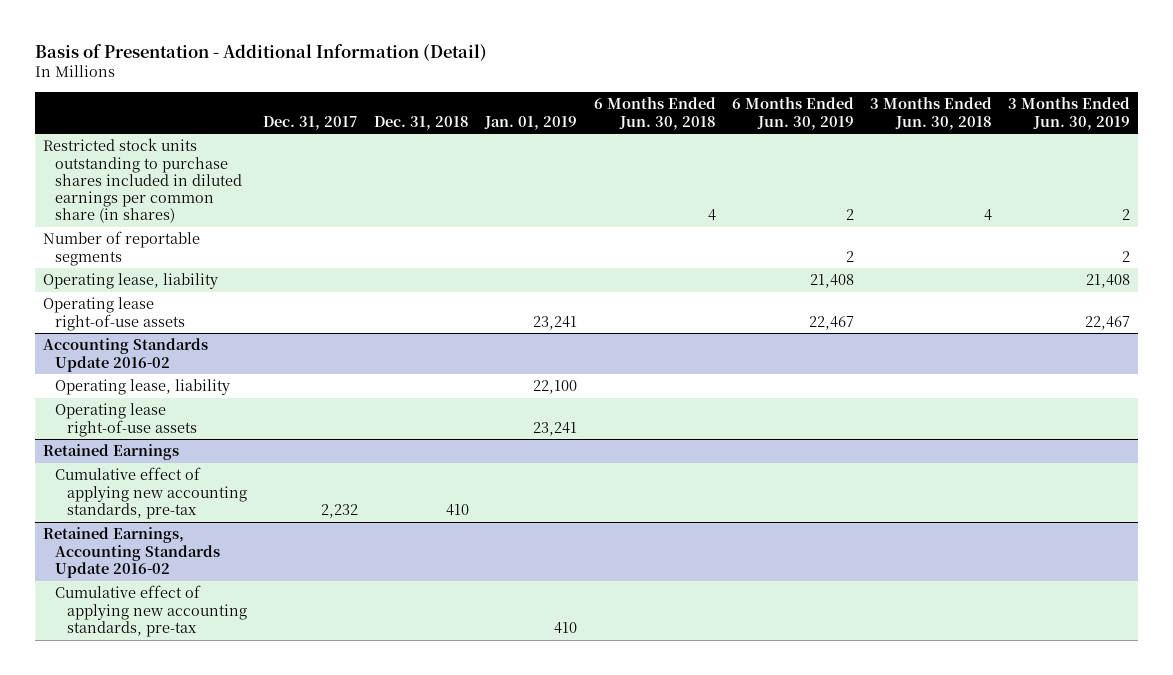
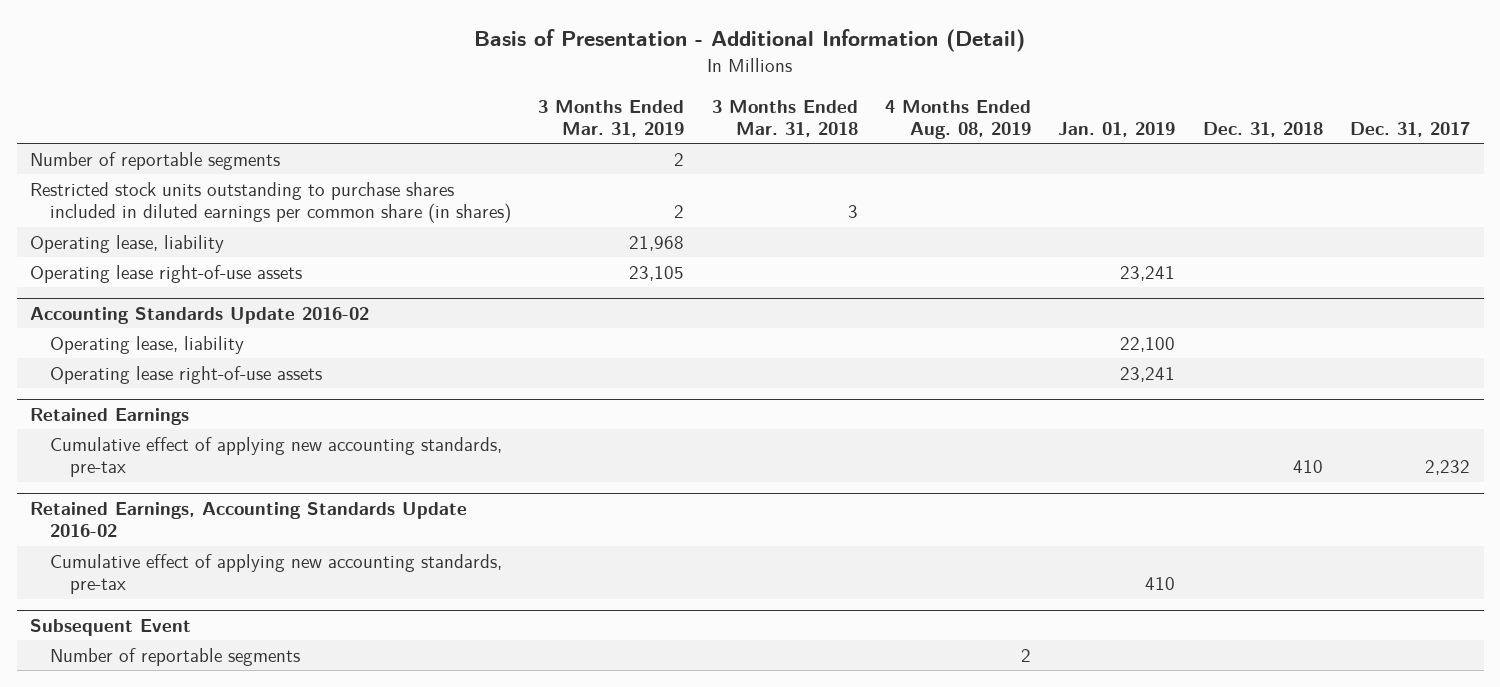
- | Dec. 31, 2017 | Dec. 31, 2018 | Jan. 01, 2019 | 6 Months Ended Jun. 30, 2018 | 6 Months Ended Jun. 30, 2019 | 3 Months Ended Jun. 30, 2018 | 3 Months Ended Jun. 30, 2019
+ | 3 Months Ended Mar. 31, 2019 | 3 Months Ended Mar. 31, 2018 | 4 Months Ended Aug. 08, 2019 | Jan. 01, 2019 | Dec. 31, 2018 | Dec. 31, 2017
moved down: Restricted stock units outstanding to purchase shares included in diluted earnings per common share (in shares) | 2 | 3 | | | |
+ Subsequent Event
+ Number of reportable segments | | | 2 | | |

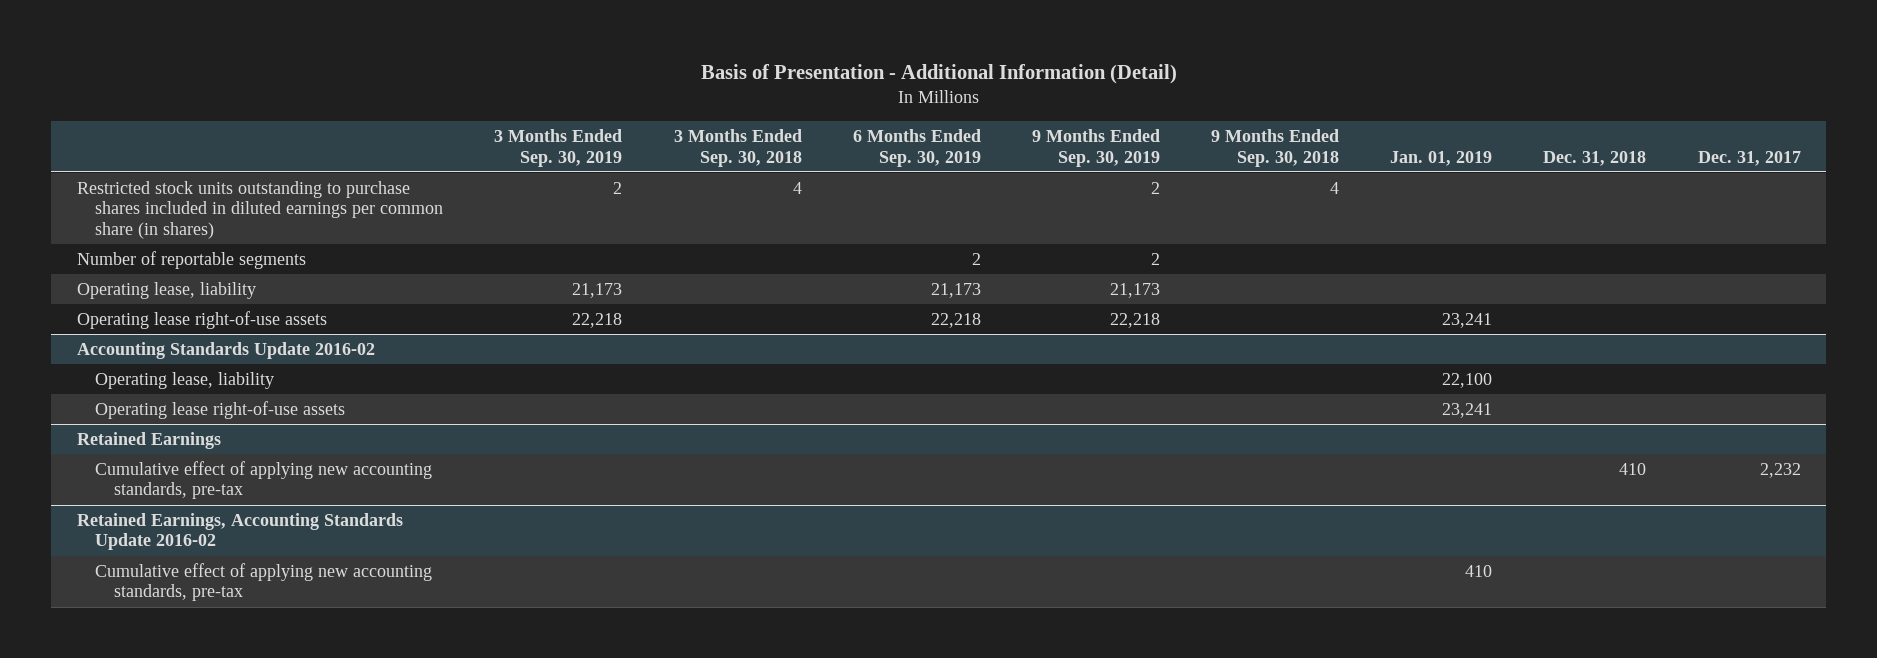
- | 3 Months Ended Mar. 31, 2019 | 3 Months Ended Mar. 31, 2018 | 4 Months Ended Aug. 08, 2019 | Jan. 01, 2019 | Dec. 31, 2018 | Dec. 31, 2017
+ | 3 Months Ended Sep. 30, 2019 | 3 Months Ended Sep. 30, 2018 | 6 Months Ended Sep. 30, 2019 | 9 Months Ended Sep. 30, 2019 | 9 Months Ended Sep. 30, 2018 | Jan. 01, 2019 | Dec. 31, 2018 | Dec. 31, 2017
moved down: Number of reportable segments | | | 2 | 2 | | | |
- Subsequent Event
- Number of reportable segments | | | 2 | | |

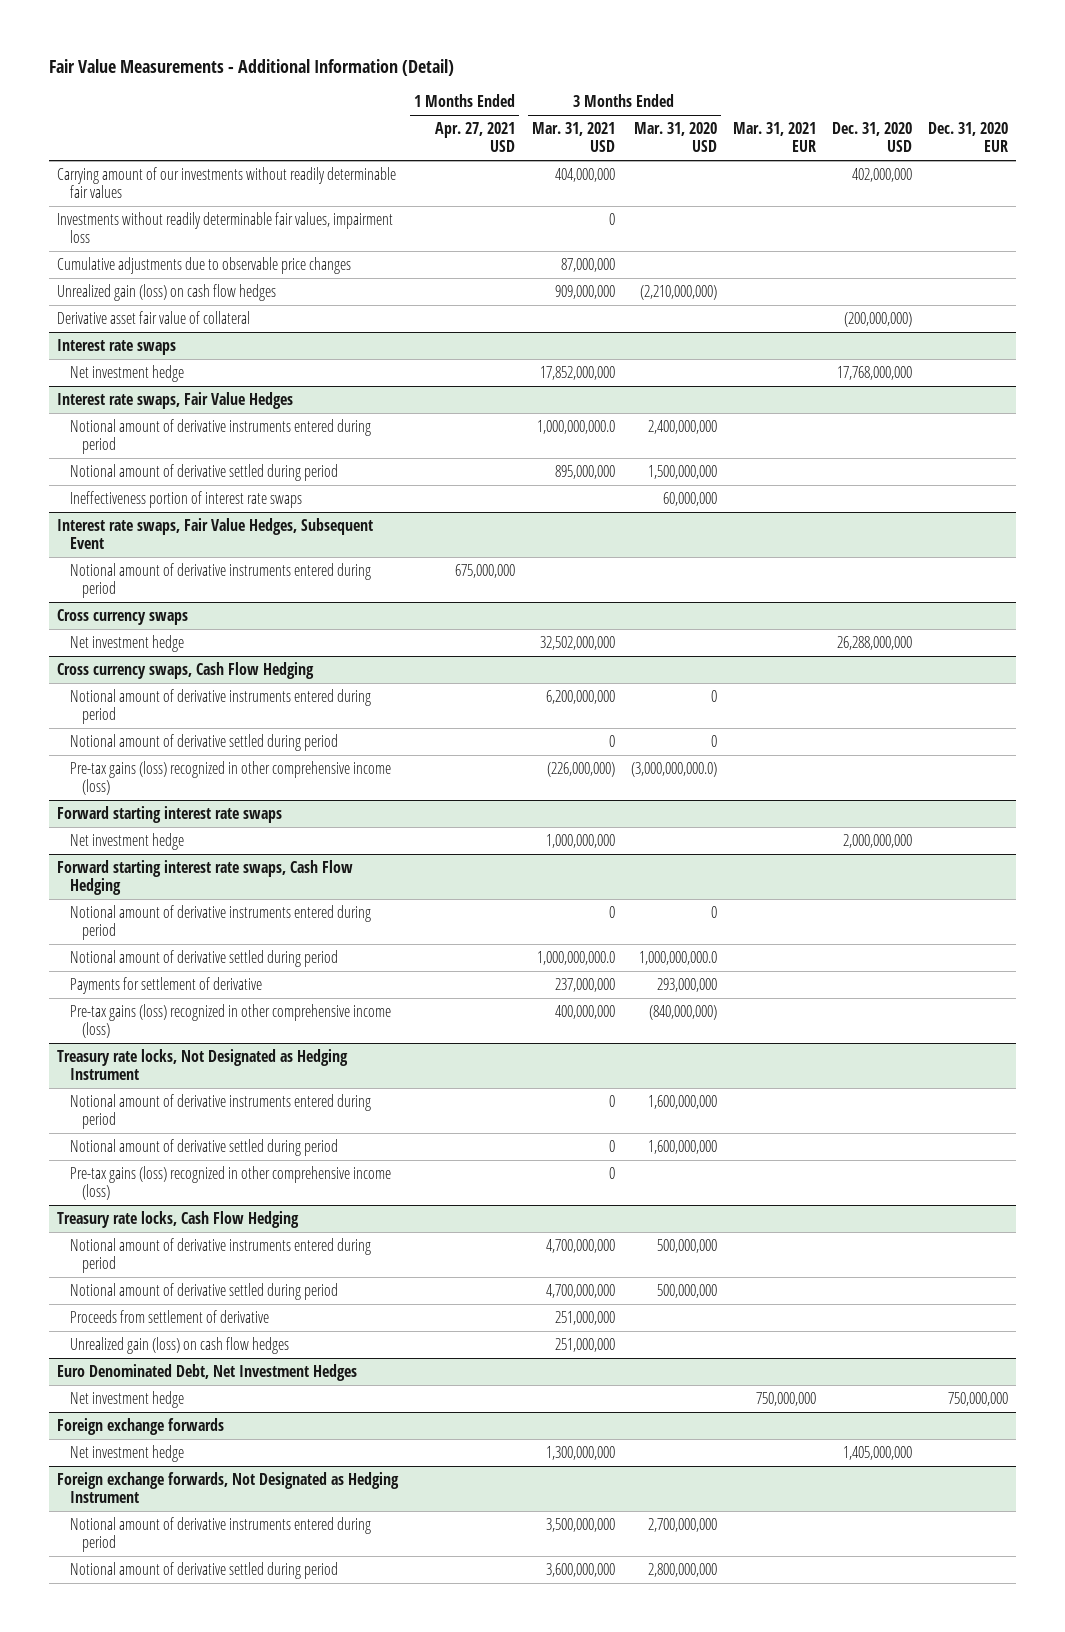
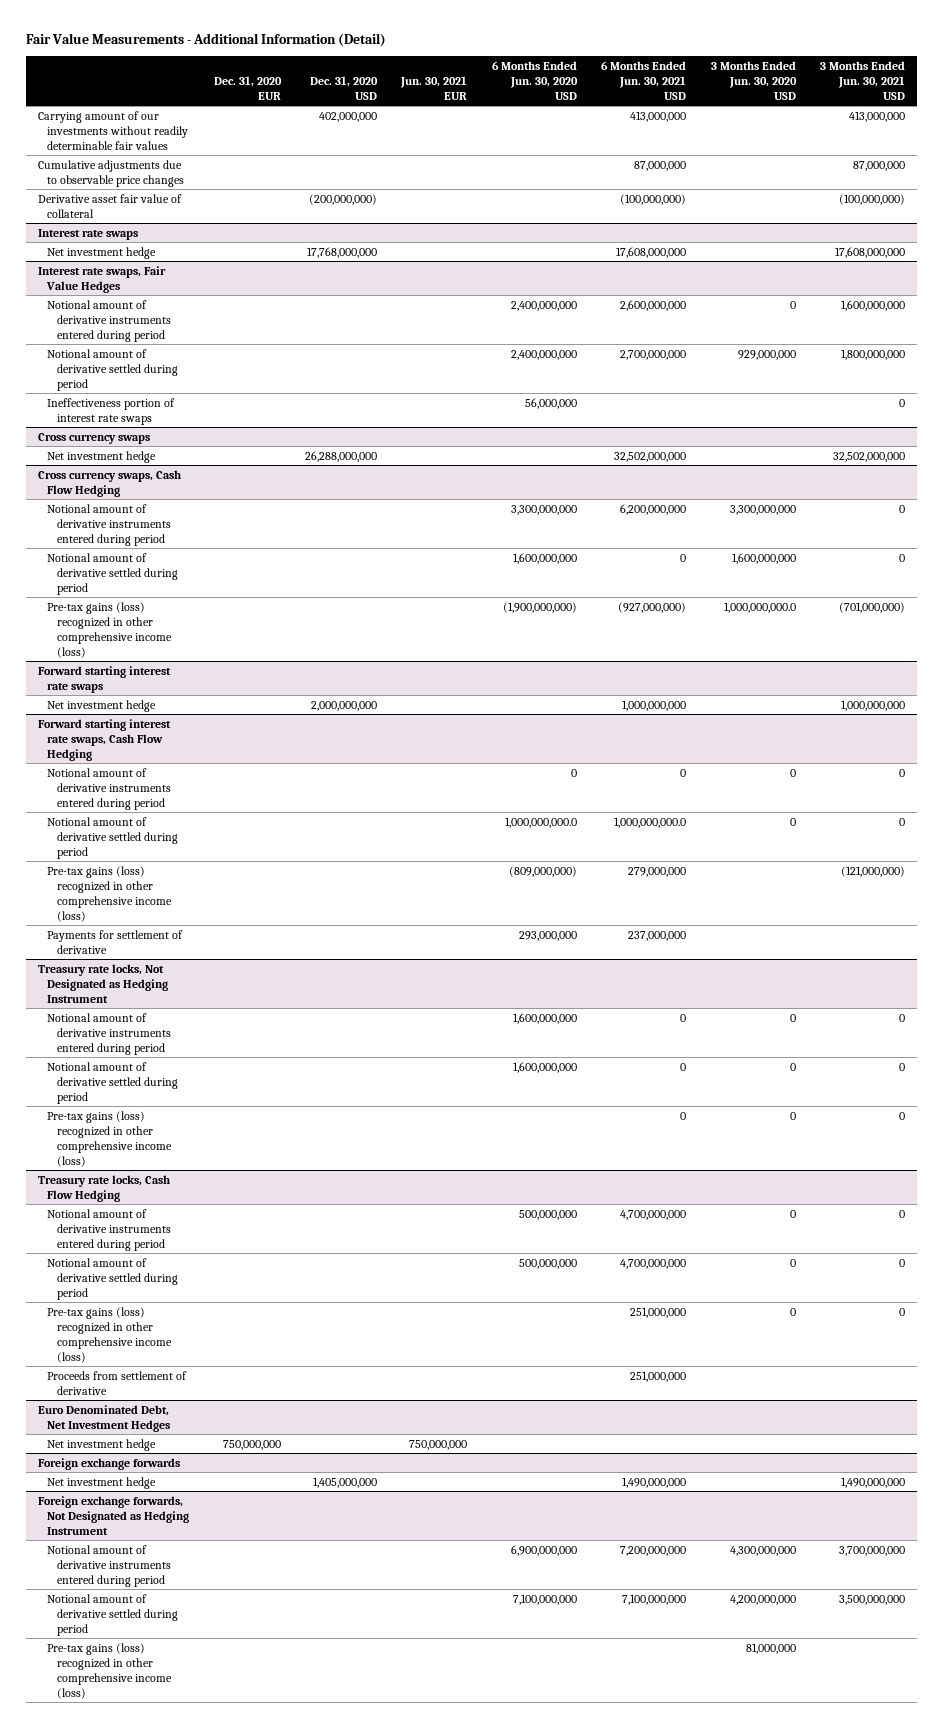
- | 1 Months Ended Apr. 27, 2021 USD | 3 Months Ended Mar. 31, 2021 USD | 3 Months Ended Mar. 31, 2020 USD | Mar. 31, 2021 EUR | Dec. 31, 2020 USD | Dec. 31, 2020 EUR
+ | Dec. 31, 2020 EUR | Dec. 31, 2020 USD | Jun. 30, 2021 EUR | 6 Months Ended Jun. 30, 2020 USD | 6 Months Ended Jun. 30, 2021 USD | 3 Months Ended Jun. 30, 2020 USD | 3 Months Ended Jun. 30, 2021 USD
- Investments without readily determinable fair values, impairment loss | | 0 | | | |
- Unrealized gain (loss) on cash flow hedges | | 909,000,000 | (2,210,000,000) | | |
- Interest rate swaps, Fair Value Hedges, Subsequent Event
- Notional amount of derivative instruments entered during period | 675,000,000 | | | | |
@ Forward starting interest rate swaps, Cash Flow Hedging
moved down: Payments for settlement of derivative | | | | 293,000,000 | 237,000,000 | |
@ Treasury rate locks, Cash Flow Hedging
+ Pre-tax gains (loss) recognized in other comprehensive income (loss) | | | | | 251,000,000 | 0 | 0
- Unrealized gain (loss) on cash flow hedges | | 251,000,000 | | | |
@ Foreign exchange forwards, Not Designated as Hedging Instrument
+ Pre-tax gains (loss) recognized in other comprehensive income (loss) | | | | | | 81,000,000 |

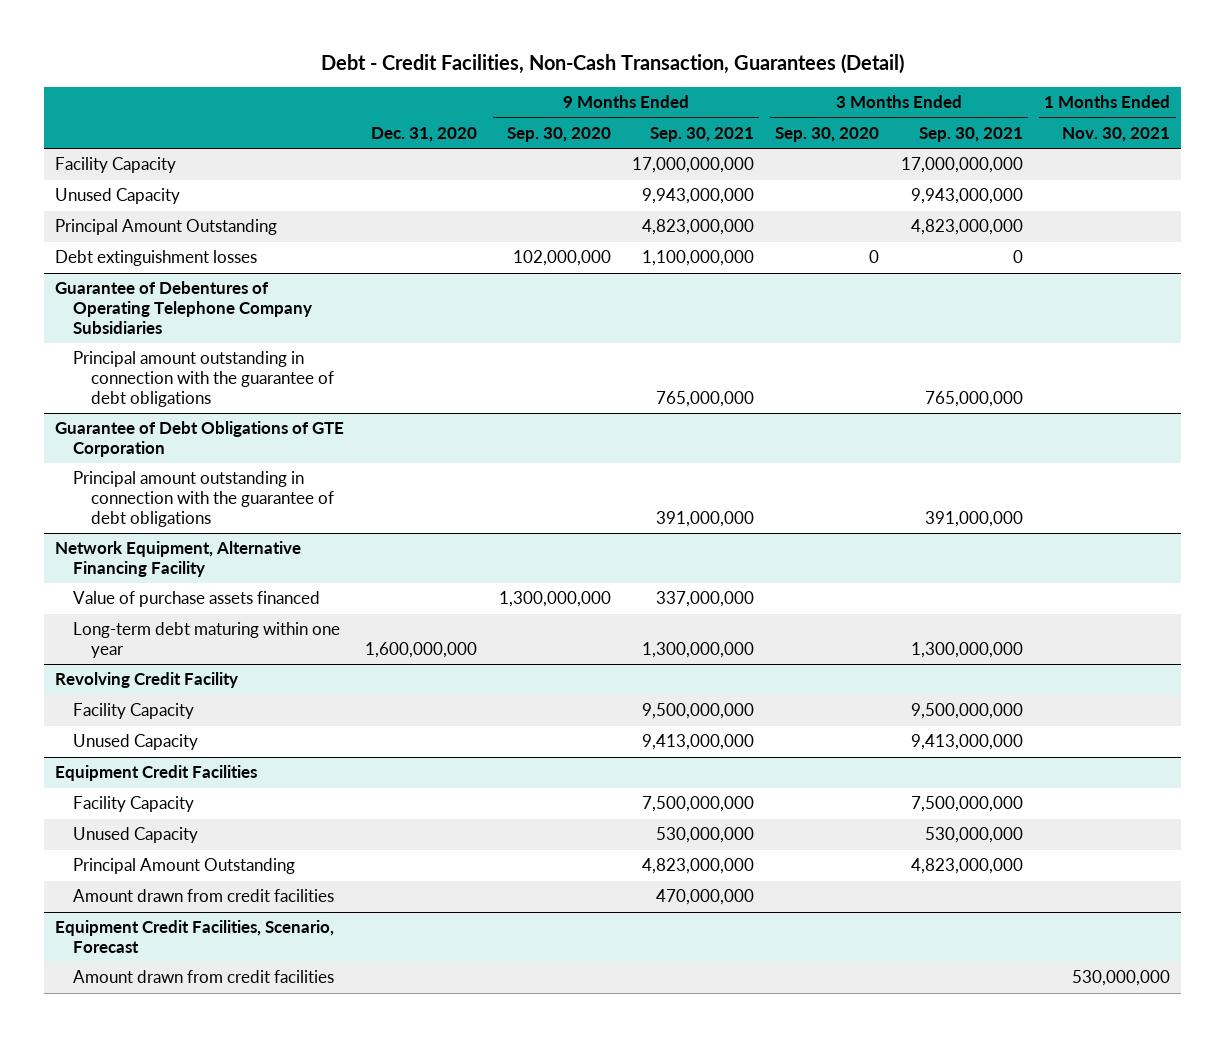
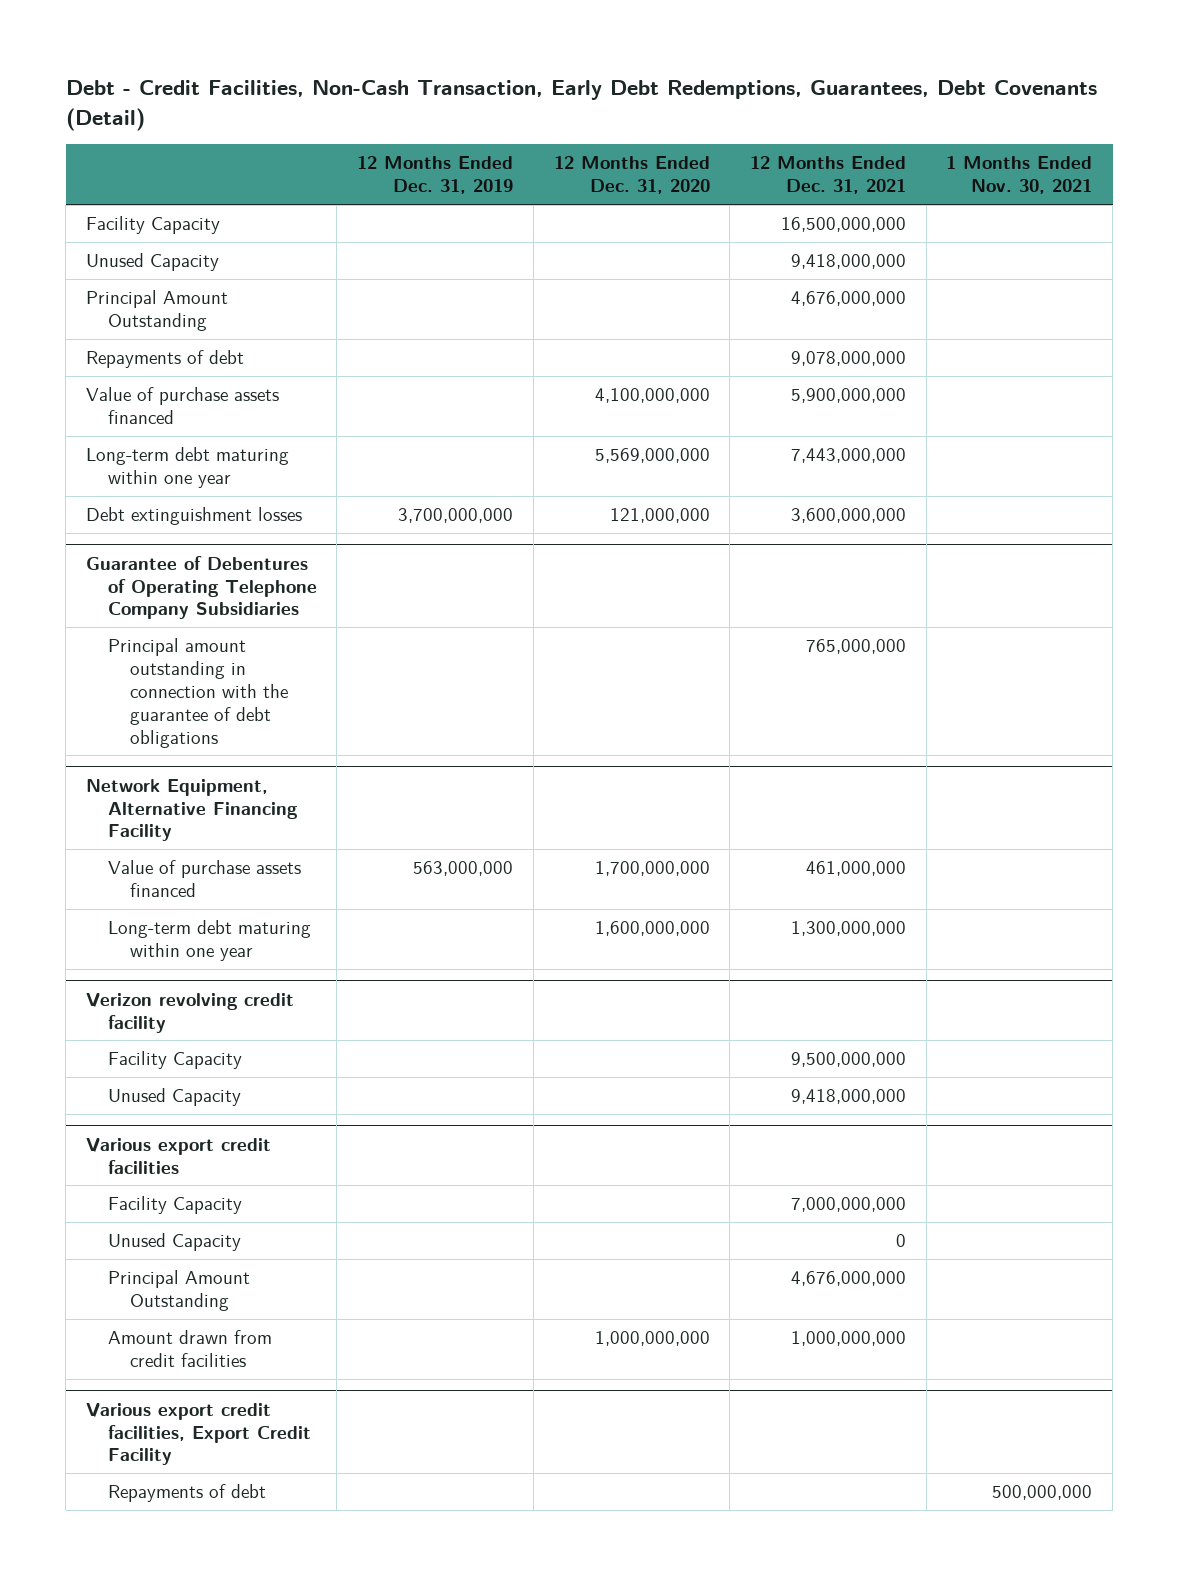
- Debt - Credit Facilities, Non-Cash Transaction, Guarantees (Detail)
+ Debt - Credit Facilities, Non-Cash Transaction, Early Debt Redemptions, Guarantees, Debt Covenants (Detail)
- | Dec. 31, 2020 | 9 Months Ended Sep. 30, 2020 | 9 Months Ended Sep. 30, 2021 | 3 Months Ended Sep. 30, 2020 | 3 Months Ended Sep. 30, 2021 | 1 Months Ended Nov. 30, 2021
+ | 12 Months Ended Dec. 31, 2019 | 12 Months Ended Dec. 31, 2020 | 12 Months Ended Dec. 31, 2021 | 1 Months Ended Nov. 30, 2021
+ Repayments of debt | | | 9,078,000,000 |
+ Value of purchase assets financed | | 4,100,000,000 | 5,900,000,000 |
+ Long-term debt maturing within one year | | 5,569,000,000 | 7,443,000,000 |
- Guarantee of Debt Obligations of GTE Corporation
- Principal amount outstanding in connection with the guarantee of debt obligations | | | 391,000,000 | | 391,000,000 |
- Revolving Credit Facility
+ Verizon revolving credit facility
- Equipment Credit Facilities
+ Various export credit facilities
- Equipment Credit Facilities, Scenario, Forecast
- Amount drawn from credit facilities | | | | | | 530,000,000
+ Various export credit facilities, Export Credit Facility
+ Repayments of debt | | | | 500,000,000

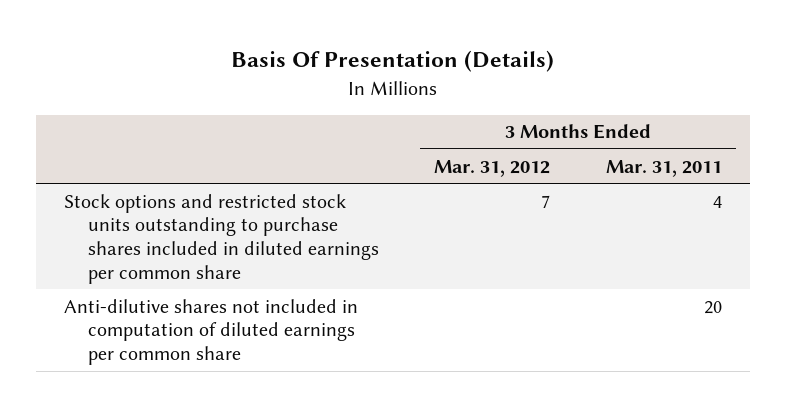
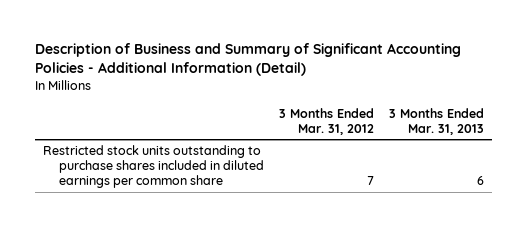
- Basis Of Presentation (Details)
+ Description of Business and Summary of Significant Accounting Policies - Additional Information (Detail)
- | 3 Months Ended Mar. 31, 2012 | 3 Months Ended Mar. 31, 2011
+ | 3 Months Ended Mar. 31, 2012 | 3 Months Ended Mar. 31, 2013
- Stock options and restricted stock units outstanding to purchase shares included in diluted earnings per common share | 7 | 4
- Anti-dilutive shares not included in computation of diluted earnings per common share | | 20
+ Restricted stock units outstanding to purchase shares included in diluted earnings per common share | 7 | 6

